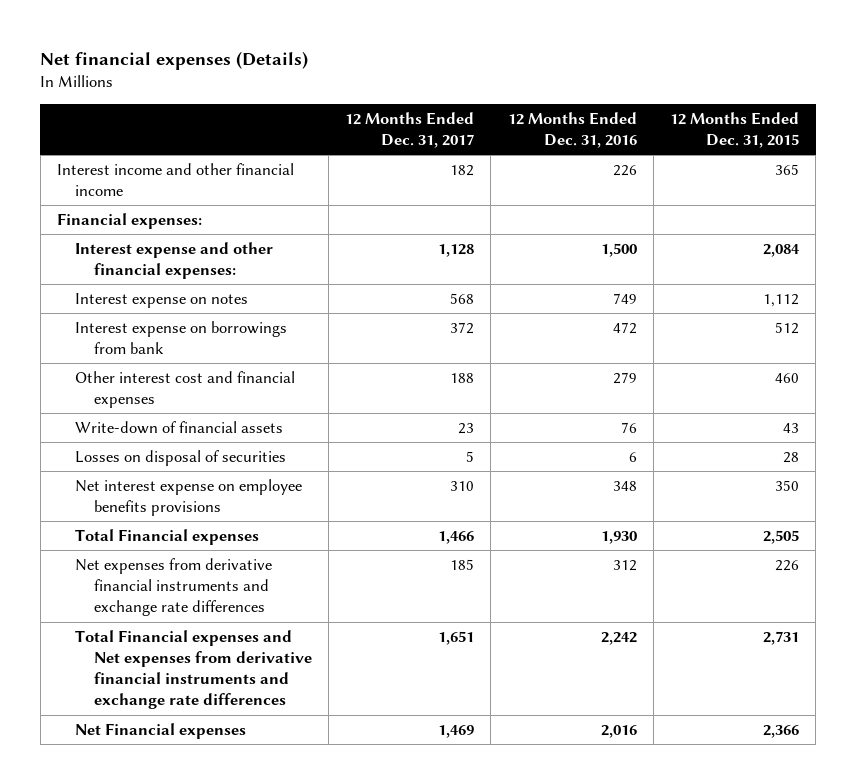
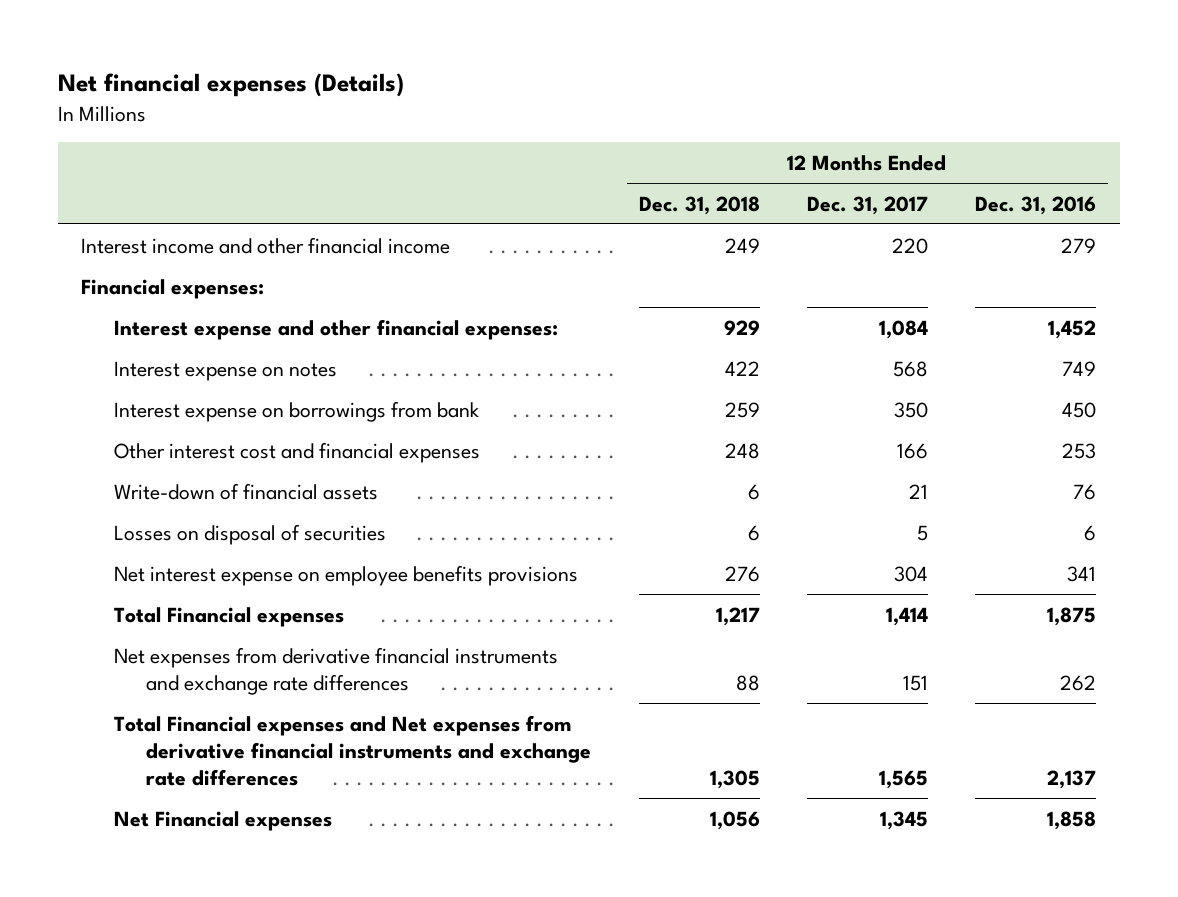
- | 12 Months Ended Dec. 31, 2017 | 12 Months Ended Dec. 31, 2016 | 12 Months Ended Dec. 31, 2015
+ | 12 Months Ended Dec. 31, 2018 | 12 Months Ended Dec. 31, 2017 | 12 Months Ended Dec. 31, 2016
- Interest income and other financial income | 182 | 226 | 365
+ Interest income and other financial income | 249 | 220 | 279
- Interest expense and other financial expenses: | 1,128 | 1,500 | 2,084
+ Interest expense and other financial expenses: | 929 | 1,084 | 1,452
- Interest expense on borrowings from bank | 372 | 472 | 512
- Other interest cost and financial expenses | 188 | 279 | 460
- Write-down of financial assets | 23 | 76 | 43
+ Interest expense on borrowings from bank | 259 | 350 | 450
+ Other interest cost and financial expenses | 248 | 166 | 253
+ Write-down of financial assets | 6 | 21 | 76
- Net interest expense on employee benefits provisions | 310 | 348 | 350
- Total Financial expenses | 1,466 | 1,930 | 2,505
- Net expenses from derivative financial instruments and exchange rate differences | 185 | 312 | 226
- Total Financial expenses and Net expenses from derivative financial instruments and exchange rate differences | 1,651 | 2,242 | 2,731
- Net Financial expenses | 1,469 | 2,016 | 2,366
+ Net interest expense on employee benefits provisions | 276 | 304 | 341
+ Total Financial expenses | 1,217 | 1,414 | 1,875
+ Net expenses from derivative financial instruments and exchange rate differences | 88 | 151 | 262
+ Total Financial expenses and Net expenses from derivative financial instruments and exchange rate differences | 1,305 | 1,565 | 2,137
+ Net Financial expenses | 1,056 | 1,345 | 1,858

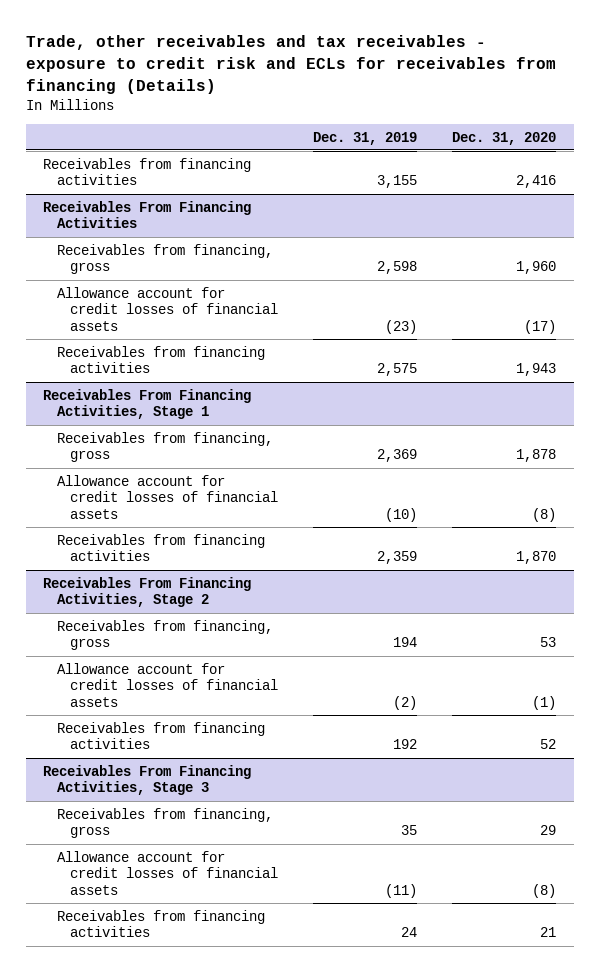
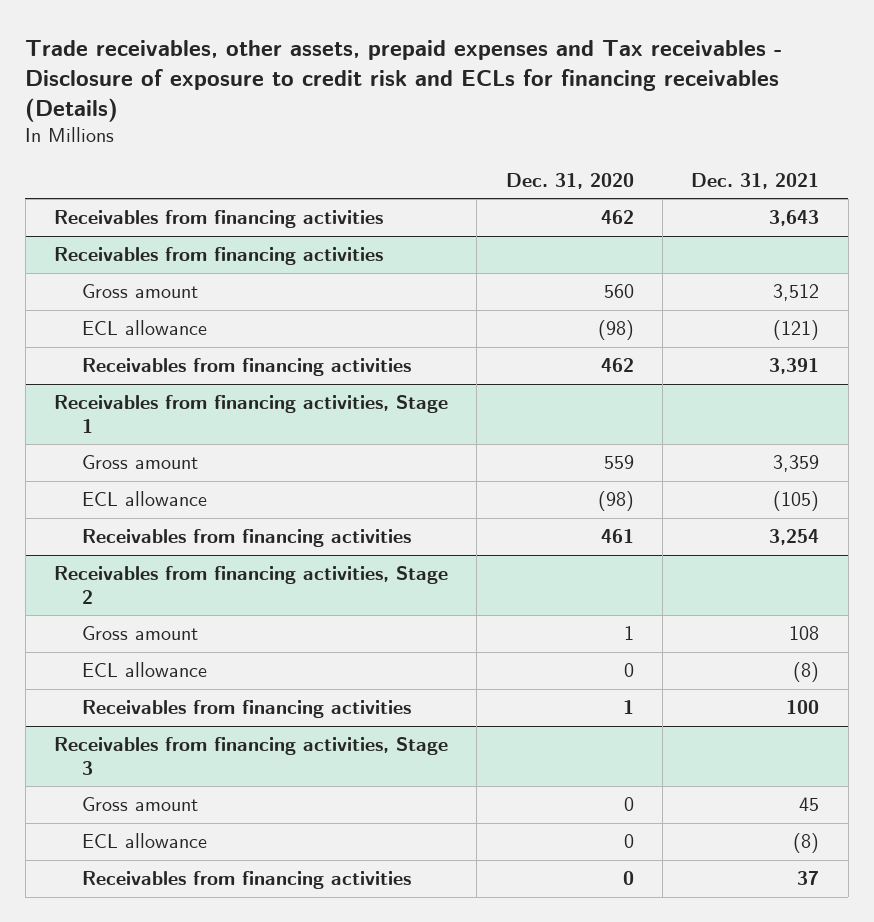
- Trade, other receivables and tax receivables - exposure to credit risk and ECLs for receivables from financing (Details)
+ Trade receivables, other assets, prepaid expenses and Tax receivables - Disclosure of exposure to credit risk and ECLs for financing receivables (Details)
- | Dec. 31, 2019 | Dec. 31, 2020
+ | Dec. 31, 2020 | Dec. 31, 2021
- Receivables from financing activities | 3,155 | 2,416
- Receivables From Financing Activities
- Receivables from financing, gross | 2,598 | 1,960
- Allowance account for credit losses of financial assets | (23) | (17)
- Receivables from financing activities | 2,575 | 1,943
- Receivables From Financing Activities, Stage 1
- Receivables from financing, gross | 2,369 | 1,878
- Allowance account for credit losses of financial assets | (10) | (8)
- Receivables from financing activities | 2,359 | 1,870
- Receivables From Financing Activities, Stage 2
- Receivables from financing, gross | 194 | 53
- Allowance account for credit losses of financial assets | (2) | (1)
- Receivables from financing activities | 192 | 52
- Receivables From Financing Activities, Stage 3
- Receivables from financing, gross | 35 | 29
- Allowance account for credit losses of financial assets | (11) | (8)
- Receivables from financing activities | 24 | 21
+ Receivables from financing activities | 462 | 3,643
+ Receivables from financing activities
+ Gross amount | 560 | 3,512
+ ECL allowance | (98) | (121)
+ Receivables from financing activities | 462 | 3,391
+ Receivables from financing activities, Stage 1
+ Gross amount | 559 | 3,359
+ ECL allowance | (98) | (105)
+ Receivables from financing activities | 461 | 3,254
+ Receivables from financing activities, Stage 2
+ Gross amount | 1 | 108
+ ECL allowance | 0 | (8)
+ Receivables from financing activities | 1 | 100
+ Receivables from financing activities, Stage 3
+ Gross amount | 0 | 45
+ ECL allowance | 0 | (8)
+ Receivables from financing activities | 0 | 37

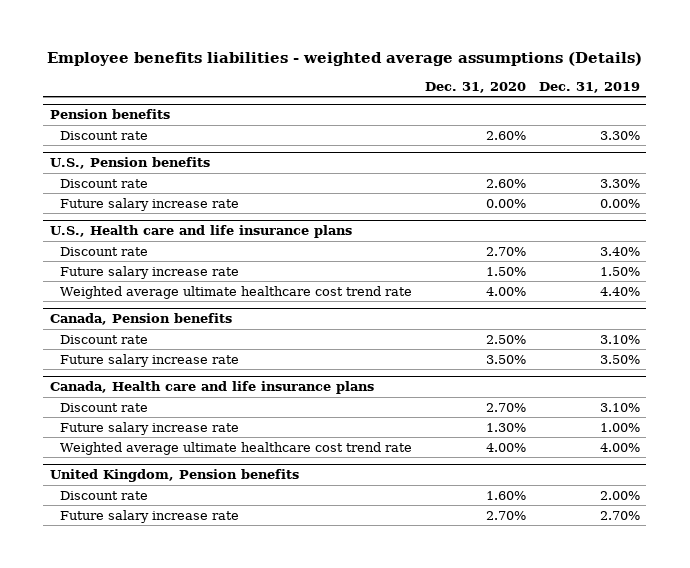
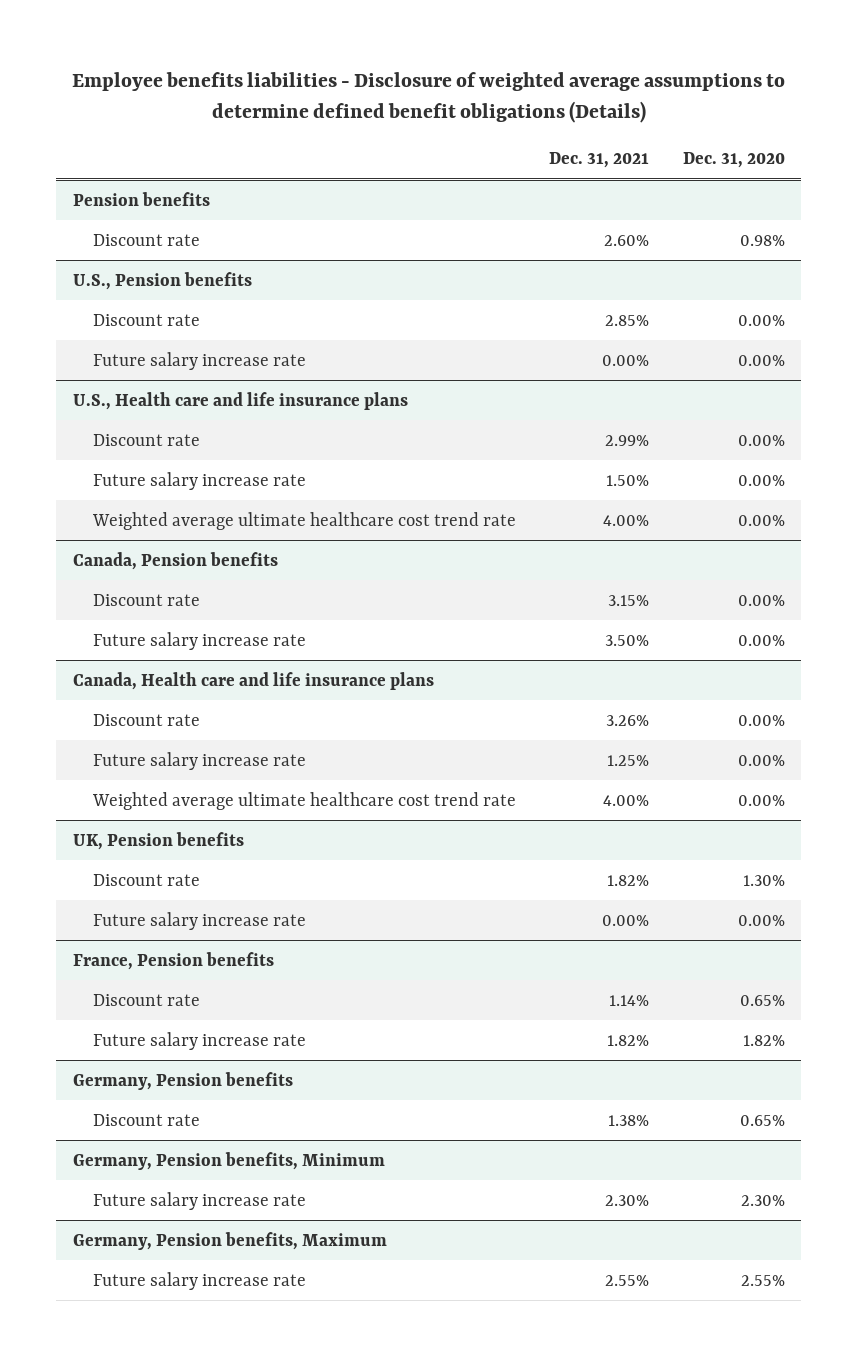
- Employee benefits liabilities - weighted average assumptions (Details)
+ Employee benefits liabilities - Disclosure of weighted average assumptions to determine defined benefit obligations (Details)
- | Dec. 31, 2020 | Dec. 31, 2019
+ | Dec. 31, 2021 | Dec. 31, 2020
@ Pension benefits
- Discount rate | 2.60% | 3.30%
+ Discount rate | 2.60% | 0.98%
@ U.S., Pension benefits
- Discount rate | 2.60% | 3.30%
+ Discount rate | 2.85% | 0.00%
@ U.S., Health care and life insurance plans
- Discount rate | 2.70% | 3.40%
- Future salary increase rate | 1.50% | 1.50%
- Weighted average ultimate healthcare cost trend rate | 4.00% | 4.40%
+ Discount rate | 2.99% | 0.00%
+ Future salary increase rate | 1.50% | 0.00%
+ Weighted average ultimate healthcare cost trend rate | 4.00% | 0.00%
@ Canada, Pension benefits
- Discount rate | 2.50% | 3.10%
- Future salary increase rate | 3.50% | 3.50%
+ Discount rate | 3.15% | 0.00%
+ Future salary increase rate | 3.50% | 0.00%
@ Canada, Health care and life insurance plans
- Discount rate | 2.70% | 3.10%
- Future salary increase rate | 1.30% | 1.00%
- Weighted average ultimate healthcare cost trend rate | 4.00% | 4.00%
- United Kingdom, Pension benefits
- Discount rate | 1.60% | 2.00%
- Future salary increase rate | 2.70% | 2.70%
@ Canada, Health care and life insurance plans
+ Discount rate | 3.26% | 0.00%
+ Future salary increase rate | 1.25% | 0.00%
+ Weighted average ultimate healthcare cost trend rate | 4.00% | 0.00%
+ UK, Pension benefits
+ Discount rate | 1.82% | 1.30%
+ Future salary increase rate | 0.00% | 0.00%
+ France, Pension benefits
+ Discount rate | 1.14% | 0.65%
+ Future salary increase rate | 1.82% | 1.82%
+ Germany, Pension benefits
+ Discount rate | 1.38% | 0.65%
+ Germany, Pension benefits, Minimum
+ Future salary increase rate | 2.30% | 2.30%
+ Germany, Pension benefits, Maximum
+ Future salary increase rate | 2.55% | 2.55%

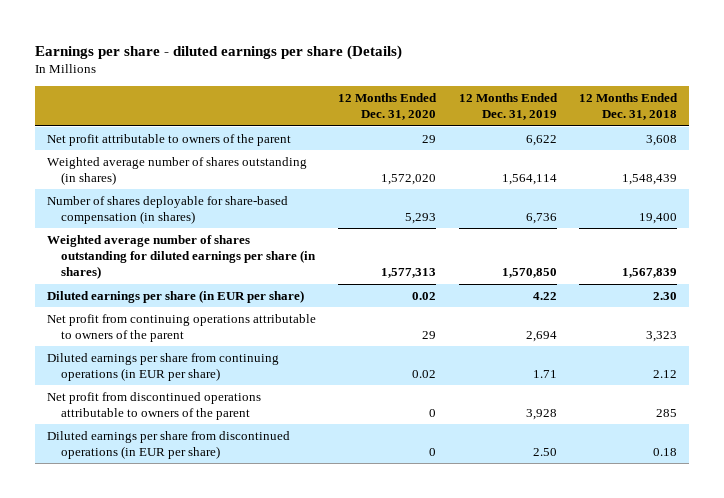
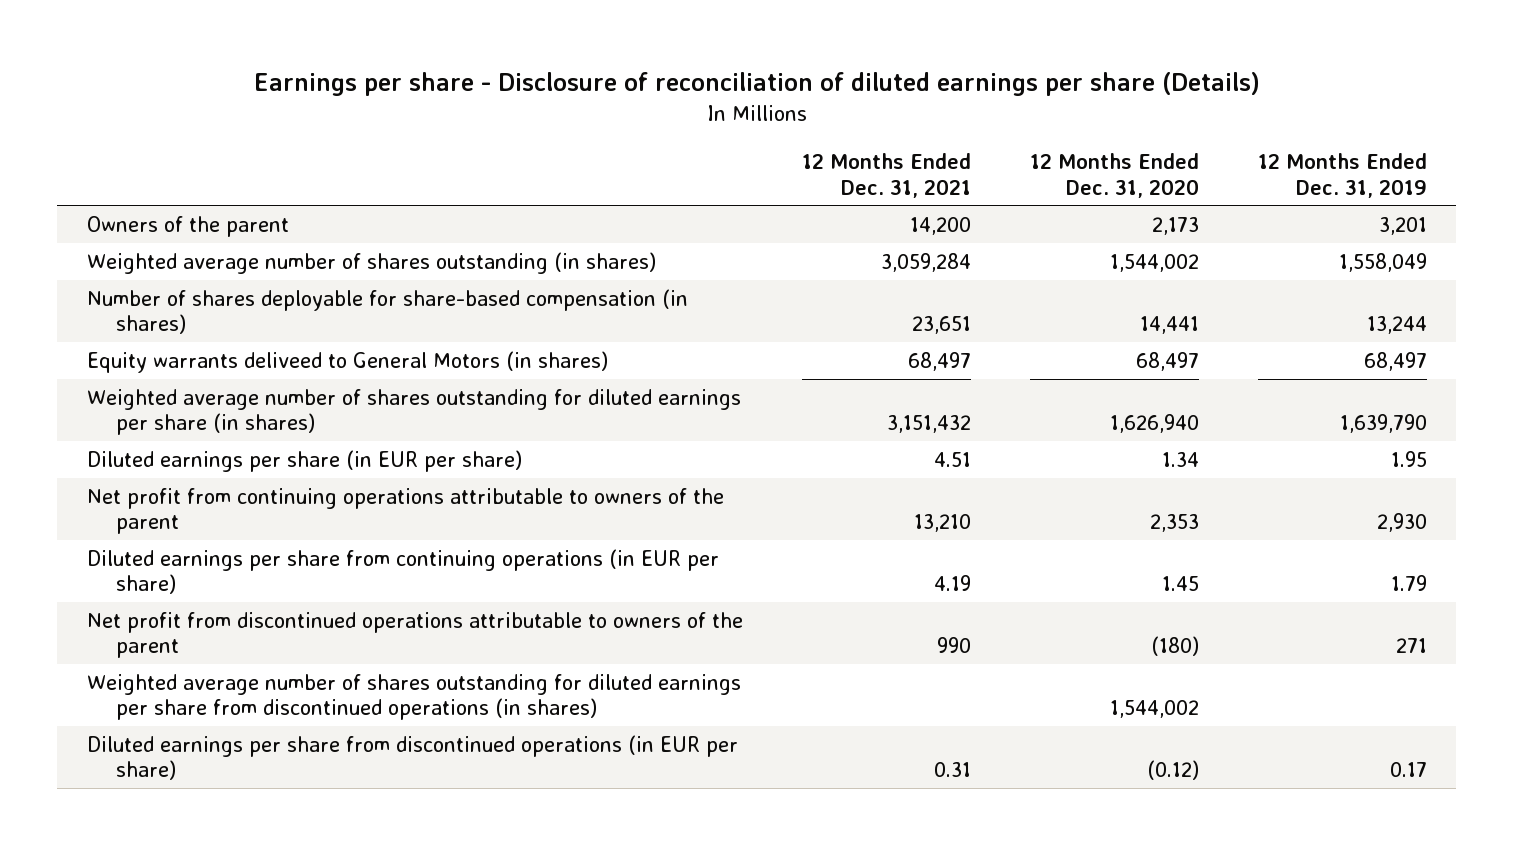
- Earnings per share - diluted earnings per share (Details)
+ Earnings per share - Disclosure of reconciliation of diluted earnings per share (Details)
- | 12 Months Ended Dec. 31, 2020 | 12 Months Ended Dec. 31, 2019 | 12 Months Ended Dec. 31, 2018
+ | 12 Months Ended Dec. 31, 2021 | 12 Months Ended Dec. 31, 2020 | 12 Months Ended Dec. 31, 2019
- Net profit attributable to owners of the parent | 29 | 6,622 | 3,608
- Weighted average number of shares outstanding (in shares) | 1,572,020 | 1,564,114 | 1,548,439
- Number of shares deployable for share-based compensation (in shares) | 5,293 | 6,736 | 19,400
- Weighted average number of shares outstanding for diluted earnings per share (in shares) | 1,577,313 | 1,570,850 | 1,567,839
- Diluted earnings per share (in EUR per share) | 0.02 | 4.22 | 2.30
- Net profit from continuing operations attributable to owners of the parent | 29 | 2,694 | 3,323
- Diluted earnings per share from continuing operations (in EUR per share) | 0.02 | 1.71 | 2.12
- Net profit from discontinued operations attributable to owners of the parent | 0 | 3,928 | 285
- Diluted earnings per share from discontinued operations (in EUR per share) | 0 | 2.50 | 0.18
+ Owners of the parent | 14,200 | 2,173 | 3,201
+ Weighted average number of shares outstanding (in shares) | 3,059,284 | 1,544,002 | 1,558,049
+ Number of shares deployable for share-based compensation (in shares) | 23,651 | 14,441 | 13,244
+ Equity warrants deliveed to General Motors (in shares) | 68,497 | 68,497 | 68,497
+ Weighted average number of shares outstanding for diluted earnings per share (in shares) | 3,151,432 | 1,626,940 | 1,639,790
+ Diluted earnings per share (in EUR per share) | 4.51 | 1.34 | 1.95
+ Net profit from continuing operations attributable to owners of the parent | 13,210 | 2,353 | 2,930
+ Diluted earnings per share from continuing operations (in EUR per share) | 4.19 | 1.45 | 1.79
+ Net profit from discontinued operations attributable to owners of the parent | 990 | (180) | 271
+ Weighted average number of shares outstanding for diluted earnings per share from discontinued operations (in shares) | | 1,544,002 |
+ Diluted earnings per share from discontinued operations (in EUR per share) | 0.31 | (0.12) | 0.17

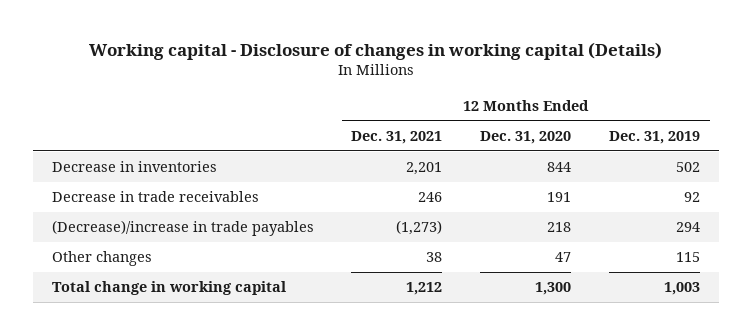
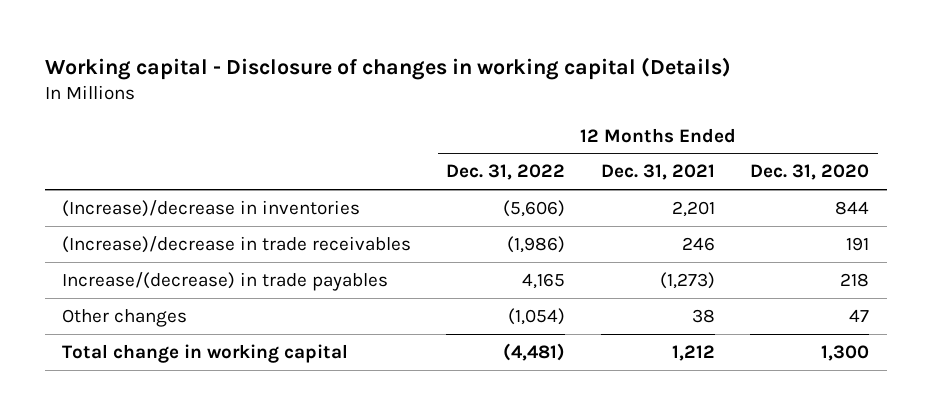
- | 12 Months Ended Dec. 31, 2021 | 12 Months Ended Dec. 31, 2020 | 12 Months Ended Dec. 31, 2019
+ | 12 Months Ended Dec. 31, 2022 | 12 Months Ended Dec. 31, 2021 | 12 Months Ended Dec. 31, 2020
- Decrease in inventories | 2,201 | 844 | 502
- Decrease in trade receivables | 246 | 191 | 92
- (Decrease)/increase in trade payables | (1,273) | 218 | 294
+ (Increase)/decrease in inventories | (5,606) | 2,201 | 844
+ (Increase)/decrease in trade receivables | (1,986) | 246 | 191
+ Increase/(decrease) in trade payables | 4,165 | (1,273) | 218

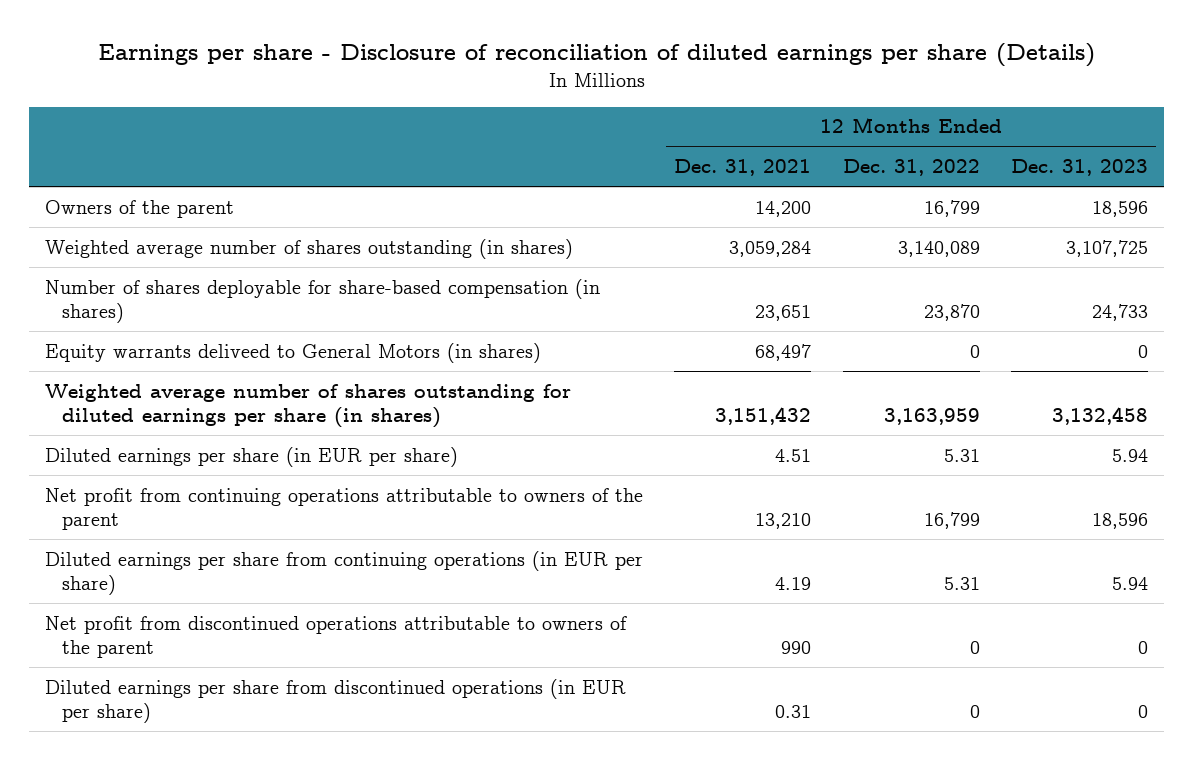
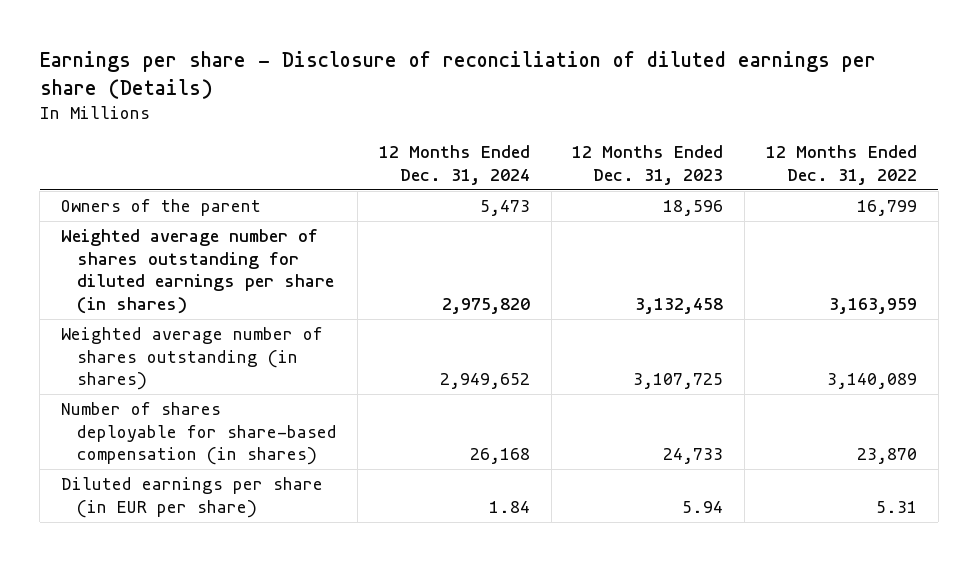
- | 12 Months Ended Dec. 31, 2021 | 12 Months Ended Dec. 31, 2022 | 12 Months Ended Dec. 31, 2023
+ | 12 Months Ended Dec. 31, 2024 | 12 Months Ended Dec. 31, 2023 | 12 Months Ended Dec. 31, 2022
moved up: Weighted average number of shares outstanding for diluted earnings per share (in shares) | 2,975,820 | 3,132,458 | 3,163,959
- Equity warrants deliveed to General Motors (in shares) | 68,497 | 0 | 0
- Net profit from continuing operations attributable to owners of the parent | 13,210 | 16,799 | 18,596
- Diluted earnings per share from continuing operations (in EUR per share) | 4.19 | 5.31 | 5.94
- Net profit from discontinued operations attributable to owners of the parent | 990 | 0 | 0
- Diluted earnings per share from discontinued operations (in EUR per share) | 0.31 | 0 | 0

